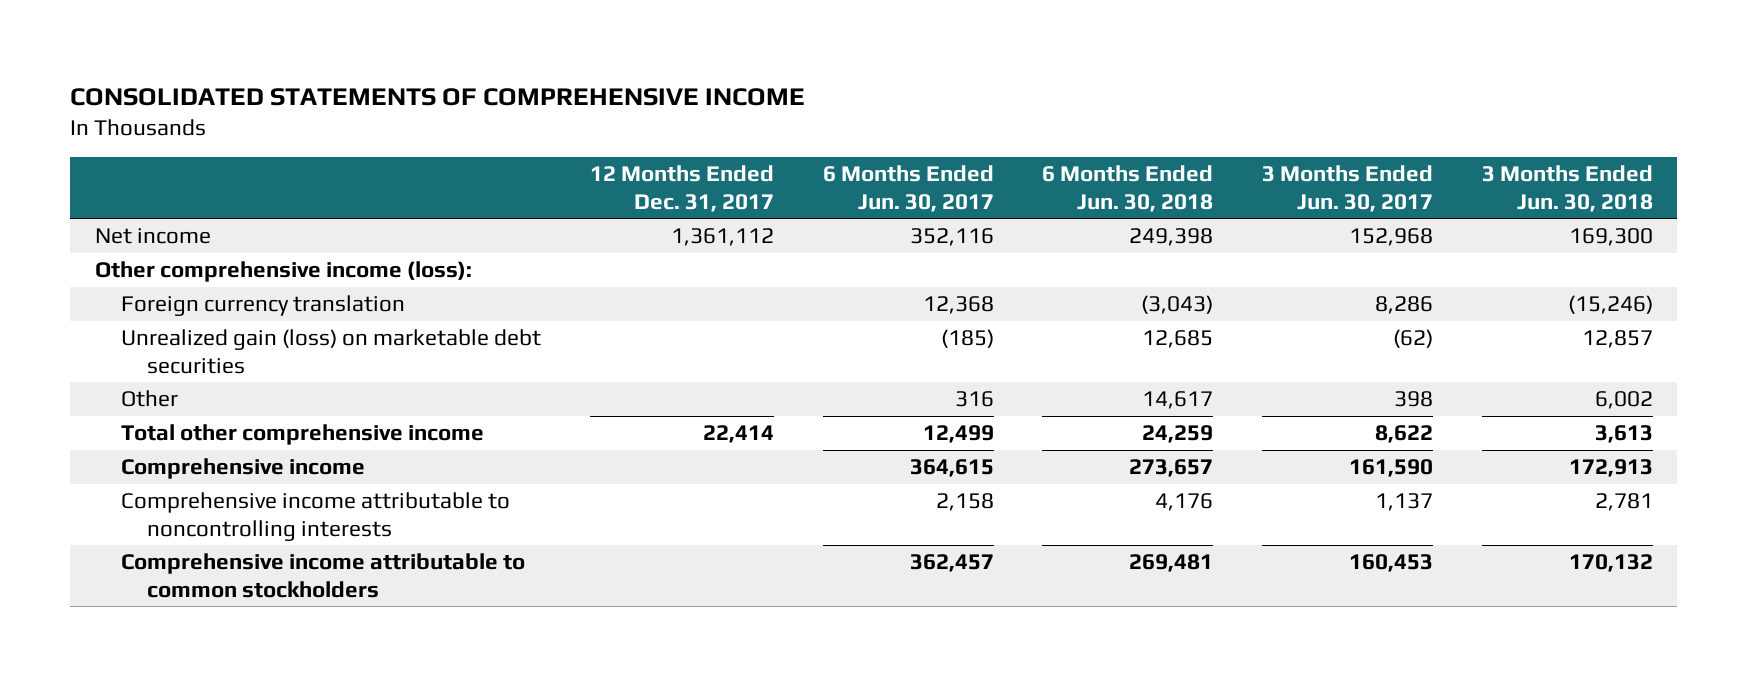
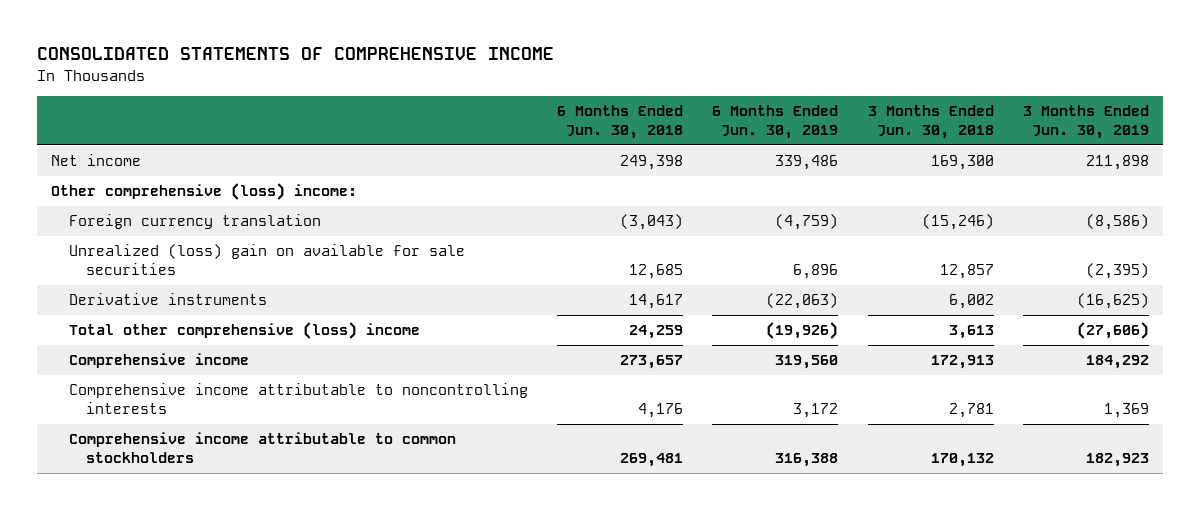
- | 12 Months Ended Dec. 31, 2017 | 6 Months Ended Jun. 30, 2017 | 6 Months Ended Jun. 30, 2018 | 3 Months Ended Jun. 30, 2017 | 3 Months Ended Jun. 30, 2018
+ | 6 Months Ended Jun. 30, 2018 | 6 Months Ended Jun. 30, 2019 | 3 Months Ended Jun. 30, 2018 | 3 Months Ended Jun. 30, 2019
- Other comprehensive income (loss):
+ Other comprehensive (loss) income:
- Unrealized gain (loss) on marketable debt securities | | (185) | 12,685 | (62) | 12,857
- Other | | 316 | 14,617 | 398 | 6,002
- Total other comprehensive income | 22,414 | 12,499 | 24,259 | 8,622 | 3,613
+ Unrealized (loss) gain on available for sale securities | 12,685 | 6,896 | 12,857 | (2,395)
+ Derivative instruments | 14,617 | (22,063) | 6,002 | (16,625)
+ Total other comprehensive (loss) income | 24,259 | (19,926) | 3,613 | (27,606)

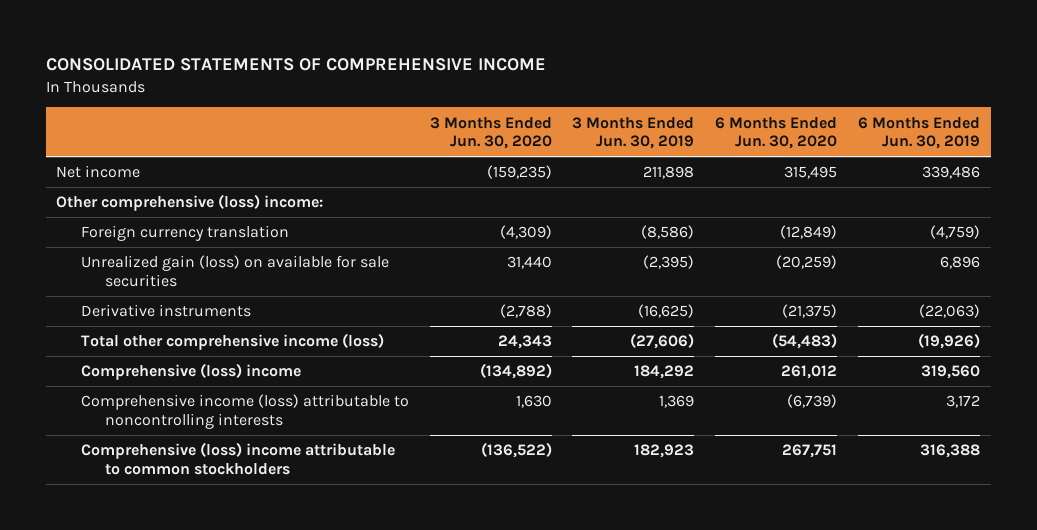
- | 6 Months Ended Jun. 30, 2018 | 6 Months Ended Jun. 30, 2019 | 3 Months Ended Jun. 30, 2018 | 3 Months Ended Jun. 30, 2019
+ | 3 Months Ended Jun. 30, 2020 | 3 Months Ended Jun. 30, 2019 | 6 Months Ended Jun. 30, 2020 | 6 Months Ended Jun. 30, 2019
- Unrealized (loss) gain on available for sale securities | 12,685 | 6,896 | 12,857 | (2,395)
+ Unrealized gain (loss) on available for sale securities | 31,440 | (2,395) | (20,259) | 6,896
- Total other comprehensive (loss) income | 24,259 | (19,926) | 3,613 | (27,606)
- Comprehensive income | 273,657 | 319,560 | 172,913 | 184,292
- Comprehensive income attributable to noncontrolling interests | 4,176 | 3,172 | 2,781 | 1,369
- Comprehensive income attributable to common stockholders | 269,481 | 316,388 | 170,132 | 182,923
+ Total other comprehensive income (loss) | 24,343 | (27,606) | (54,483) | (19,926)
+ Comprehensive (loss) income | (134,892) | 184,292 | 261,012 | 319,560
+ Comprehensive income (loss) attributable to noncontrolling interests | 1,630 | 1,369 | (6,739) | 3,172
+ Comprehensive (loss) income attributable to common stockholders | (136,522) | 182,923 | 267,751 | 316,388

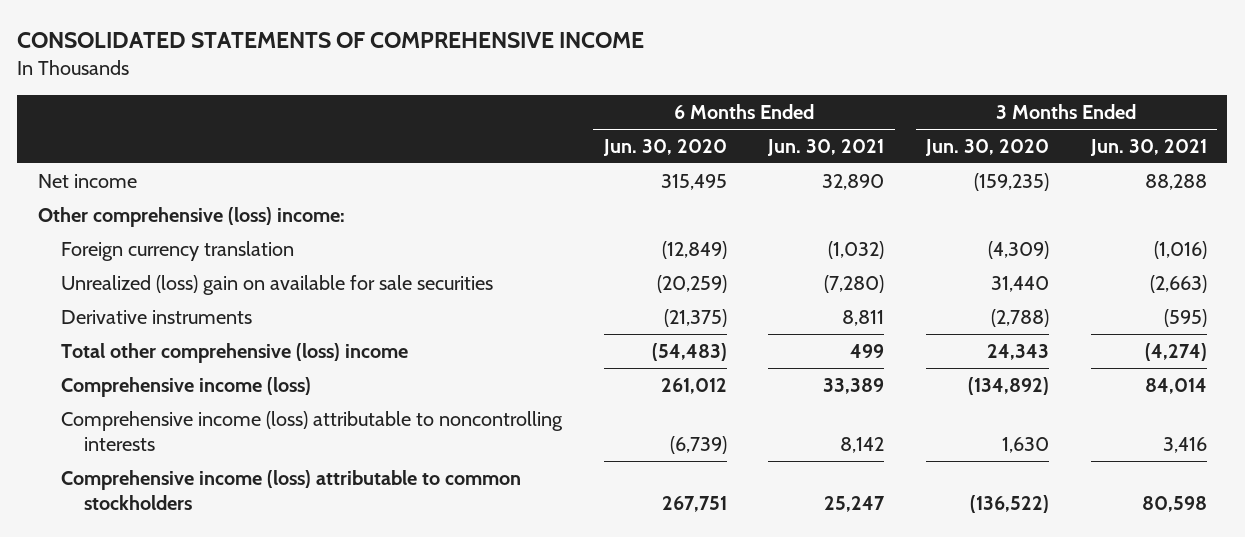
- | 3 Months Ended Jun. 30, 2020 | 3 Months Ended Jun. 30, 2019 | 6 Months Ended Jun. 30, 2020 | 6 Months Ended Jun. 30, 2019
+ | 6 Months Ended Jun. 30, 2020 | 6 Months Ended Jun. 30, 2021 | 3 Months Ended Jun. 30, 2020 | 3 Months Ended Jun. 30, 2021
- Unrealized gain (loss) on available for sale securities | 31,440 | (2,395) | (20,259) | 6,896
+ Unrealized (loss) gain on available for sale securities | (20,259) | (7,280) | 31,440 | (2,663)
- Total other comprehensive income (loss) | 24,343 | (27,606) | (54,483) | (19,926)
- Comprehensive (loss) income | (134,892) | 184,292 | 261,012 | 319,560
+ Total other comprehensive (loss) income | (54,483) | 499 | 24,343 | (4,274)
+ Comprehensive income (loss) | 261,012 | 33,389 | (134,892) | 84,014
- Comprehensive (loss) income attributable to common stockholders | (136,522) | 182,923 | 267,751 | 316,388
+ Comprehensive income (loss) attributable to common stockholders | 267,751 | 25,247 | (136,522) | 80,598

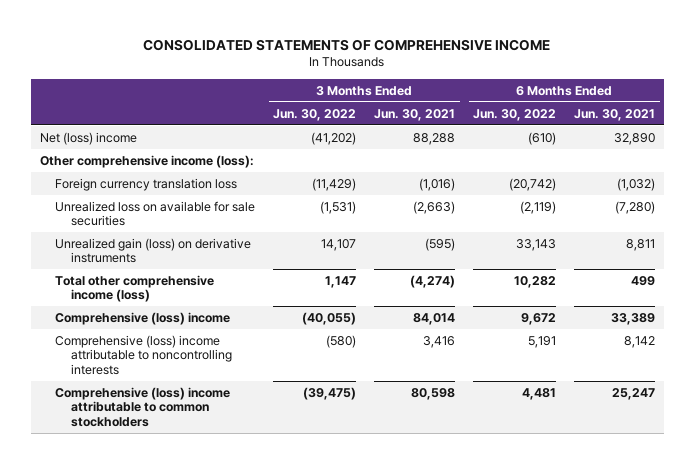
- | 6 Months Ended Jun. 30, 2020 | 6 Months Ended Jun. 30, 2021 | 3 Months Ended Jun. 30, 2020 | 3 Months Ended Jun. 30, 2021
+ | 3 Months Ended Jun. 30, 2022 | 3 Months Ended Jun. 30, 2021 | 6 Months Ended Jun. 30, 2022 | 6 Months Ended Jun. 30, 2021
- Net income | 315,495 | 32,890 | (159,235) | 88,288
- Other comprehensive (loss) income:
- Foreign currency translation | (12,849) | (1,032) | (4,309) | (1,016)
- Unrealized (loss) gain on available for sale securities | (20,259) | (7,280) | 31,440 | (2,663)
- Derivative instruments | (21,375) | 8,811 | (2,788) | (595)
- Total other comprehensive (loss) income | (54,483) | 499 | 24,343 | (4,274)
- Comprehensive income (loss) | 261,012 | 33,389 | (134,892) | 84,014
- Comprehensive income (loss) attributable to noncontrolling interests | (6,739) | 8,142 | 1,630 | 3,416
- Comprehensive income (loss) attributable to common stockholders | 267,751 | 25,247 | (136,522) | 80,598
+ Net (loss) income | (41,202) | 88,288 | (610) | 32,890
+ Other comprehensive income (loss):
+ Foreign currency translation loss | (11,429) | (1,016) | (20,742) | (1,032)
+ Unrealized loss on available for sale securities | (1,531) | (2,663) | (2,119) | (7,280)
+ Unrealized gain (loss) on derivative instruments | 14,107 | (595) | 33,143 | 8,811
+ Total other comprehensive income (loss) | 1,147 | (4,274) | 10,282 | 499
+ Comprehensive (loss) income | (40,055) | 84,014 | 9,672 | 33,389
+ Comprehensive (loss) income attributable to noncontrolling interests | (580) | 3,416 | 5,191 | 8,142
+ Comprehensive (loss) income attributable to common stockholders | (39,475) | 80,598 | 4,481 | 25,247

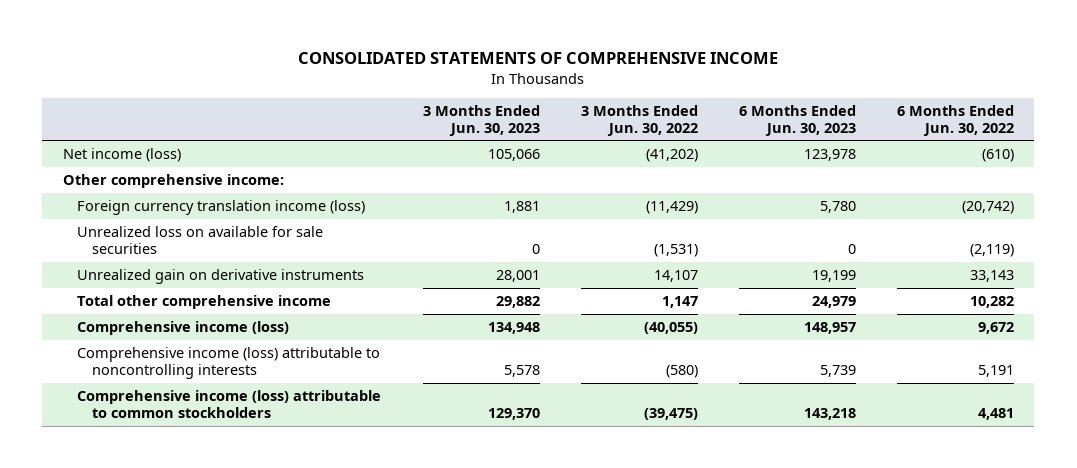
- | 3 Months Ended Jun. 30, 2022 | 3 Months Ended Jun. 30, 2021 | 6 Months Ended Jun. 30, 2022 | 6 Months Ended Jun. 30, 2021
+ | 3 Months Ended Jun. 30, 2023 | 3 Months Ended Jun. 30, 2022 | 6 Months Ended Jun. 30, 2023 | 6 Months Ended Jun. 30, 2022
- Net (loss) income | (41,202) | 88,288 | (610) | 32,890
- Other comprehensive income (loss):
- Foreign currency translation loss | (11,429) | (1,016) | (20,742) | (1,032)
+ Net income (loss) | 105,066 | (41,202) | 123,978 | (610)
+ Other comprehensive income:
+ Foreign currency translation income (loss) | 1,881 | (11,429) | 5,780 | (20,742)
- Unrealized gain (loss) on derivative instruments | 14,107 | (595) | 33,143 | 8,811
- Total other comprehensive income (loss) | 1,147 | (4,274) | 10,282 | 499
- Comprehensive (loss) income | (40,055) | 84,014 | 9,672 | 33,389
- Comprehensive (loss) income attributable to noncontrolling interests | (580) | 3,416 | 5,191 | 8,142
- Comprehensive (loss) income attributable to common stockholders | (39,475) | 80,598 | 4,481 | 25,247
+ Unrealized gain on derivative instruments | 28,001 | 14,107 | 19,199 | 33,143
+ Total other comprehensive income | 29,882 | 1,147 | 24,979 | 10,282
+ Comprehensive income (loss) | 134,948 | (40,055) | 148,957 | 9,672
+ Comprehensive income (loss) attributable to noncontrolling interests | 5,578 | (580) | 5,739 | 5,191
+ Comprehensive income (loss) attributable to common stockholders | 129,370 | (39,475) | 143,218 | 4,481

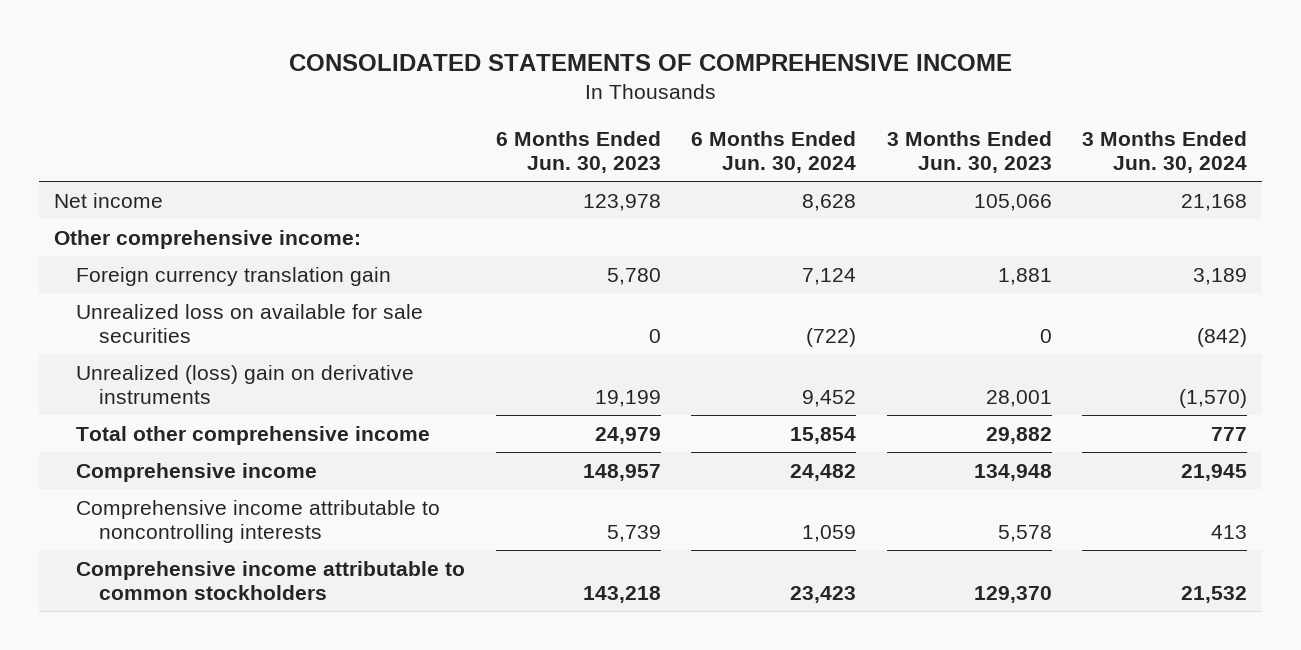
- | 3 Months Ended Jun. 30, 2023 | 3 Months Ended Jun. 30, 2022 | 6 Months Ended Jun. 30, 2023 | 6 Months Ended Jun. 30, 2022
+ | 6 Months Ended Jun. 30, 2023 | 6 Months Ended Jun. 30, 2024 | 3 Months Ended Jun. 30, 2023 | 3 Months Ended Jun. 30, 2024
- Net income (loss) | 105,066 | (41,202) | 123,978 | (610)
+ Net income | 123,978 | 8,628 | 105,066 | 21,168
- Foreign currency translation income (loss) | 1,881 | (11,429) | 5,780 | (20,742)
+ Foreign currency translation gain | 5,780 | 7,124 | 1,881 | 3,189
- Unrealized gain on derivative instruments | 28,001 | 14,107 | 19,199 | 33,143
+ Unrealized (loss) gain on derivative instruments | 19,199 | 9,452 | 28,001 | (1,570)
- Comprehensive income (loss) | 134,948 | (40,055) | 148,957 | 9,672
- Comprehensive income (loss) attributable to noncontrolling interests | 5,578 | (580) | 5,739 | 5,191
- Comprehensive income (loss) attributable to common stockholders | 129,370 | (39,475) | 143,218 | 4,481
+ Comprehensive income | 148,957 | 24,482 | 134,948 | 21,945
+ Comprehensive income attributable to noncontrolling interests | 5,739 | 1,059 | 5,578 | 413
+ Comprehensive income attributable to common stockholders | 143,218 | 23,423 | 129,370 | 21,532

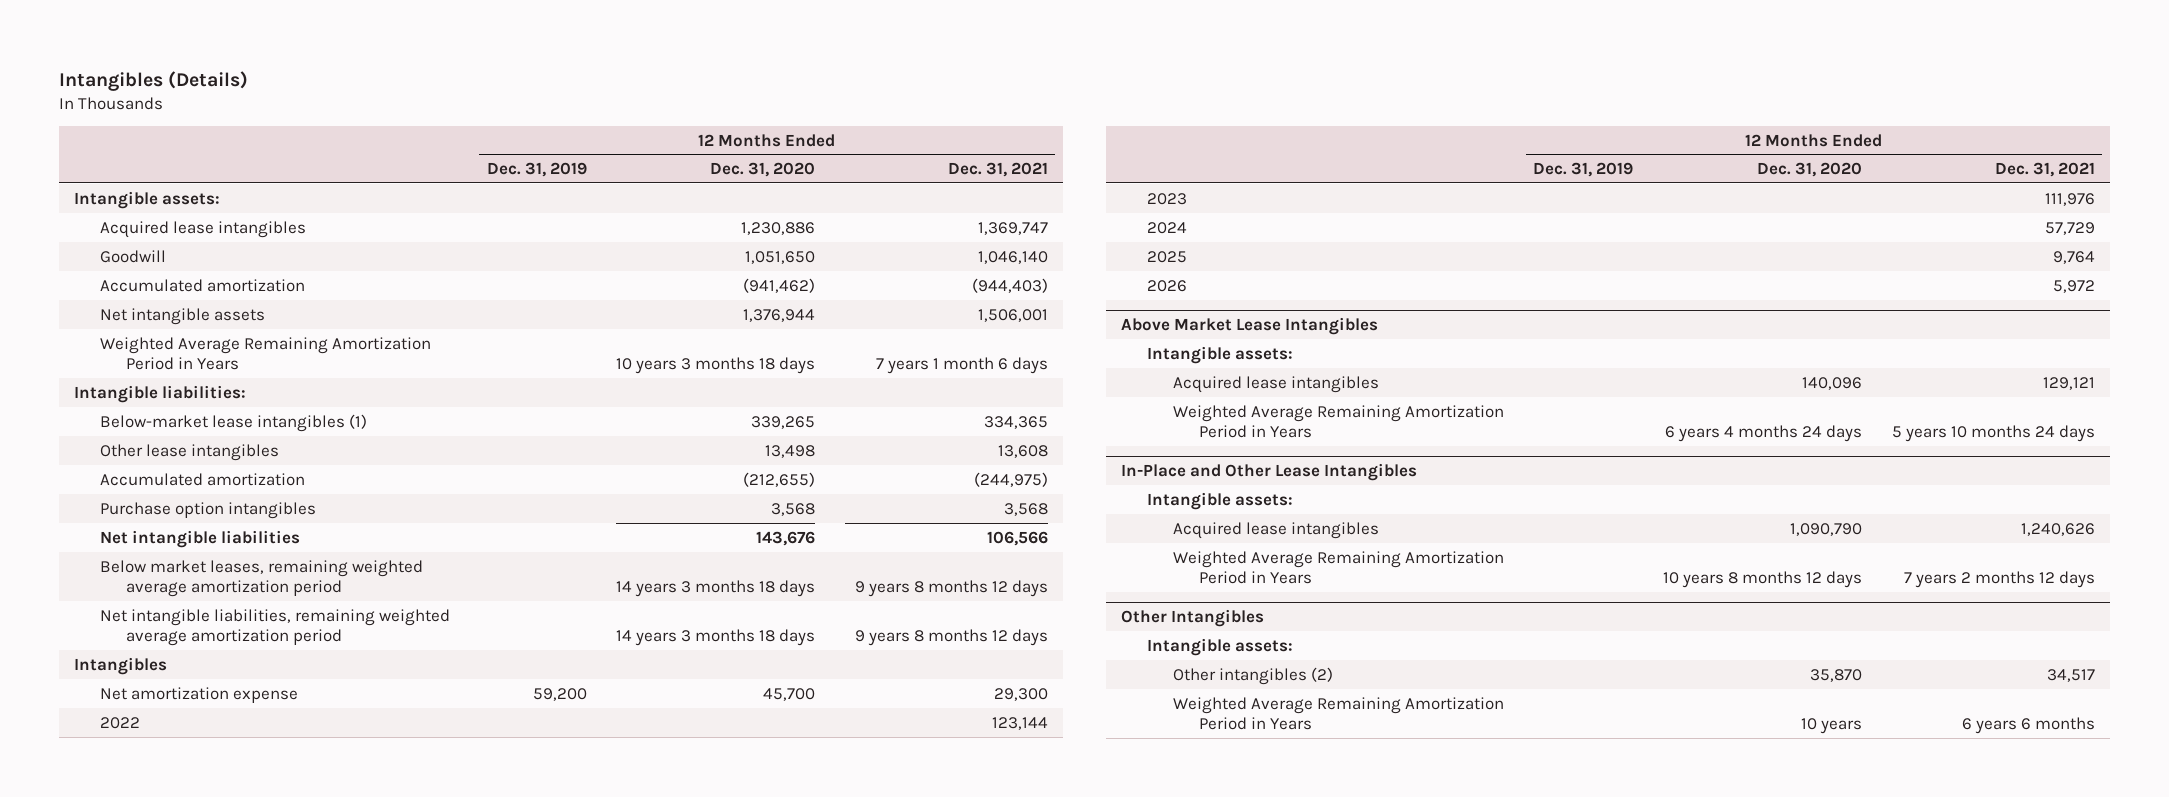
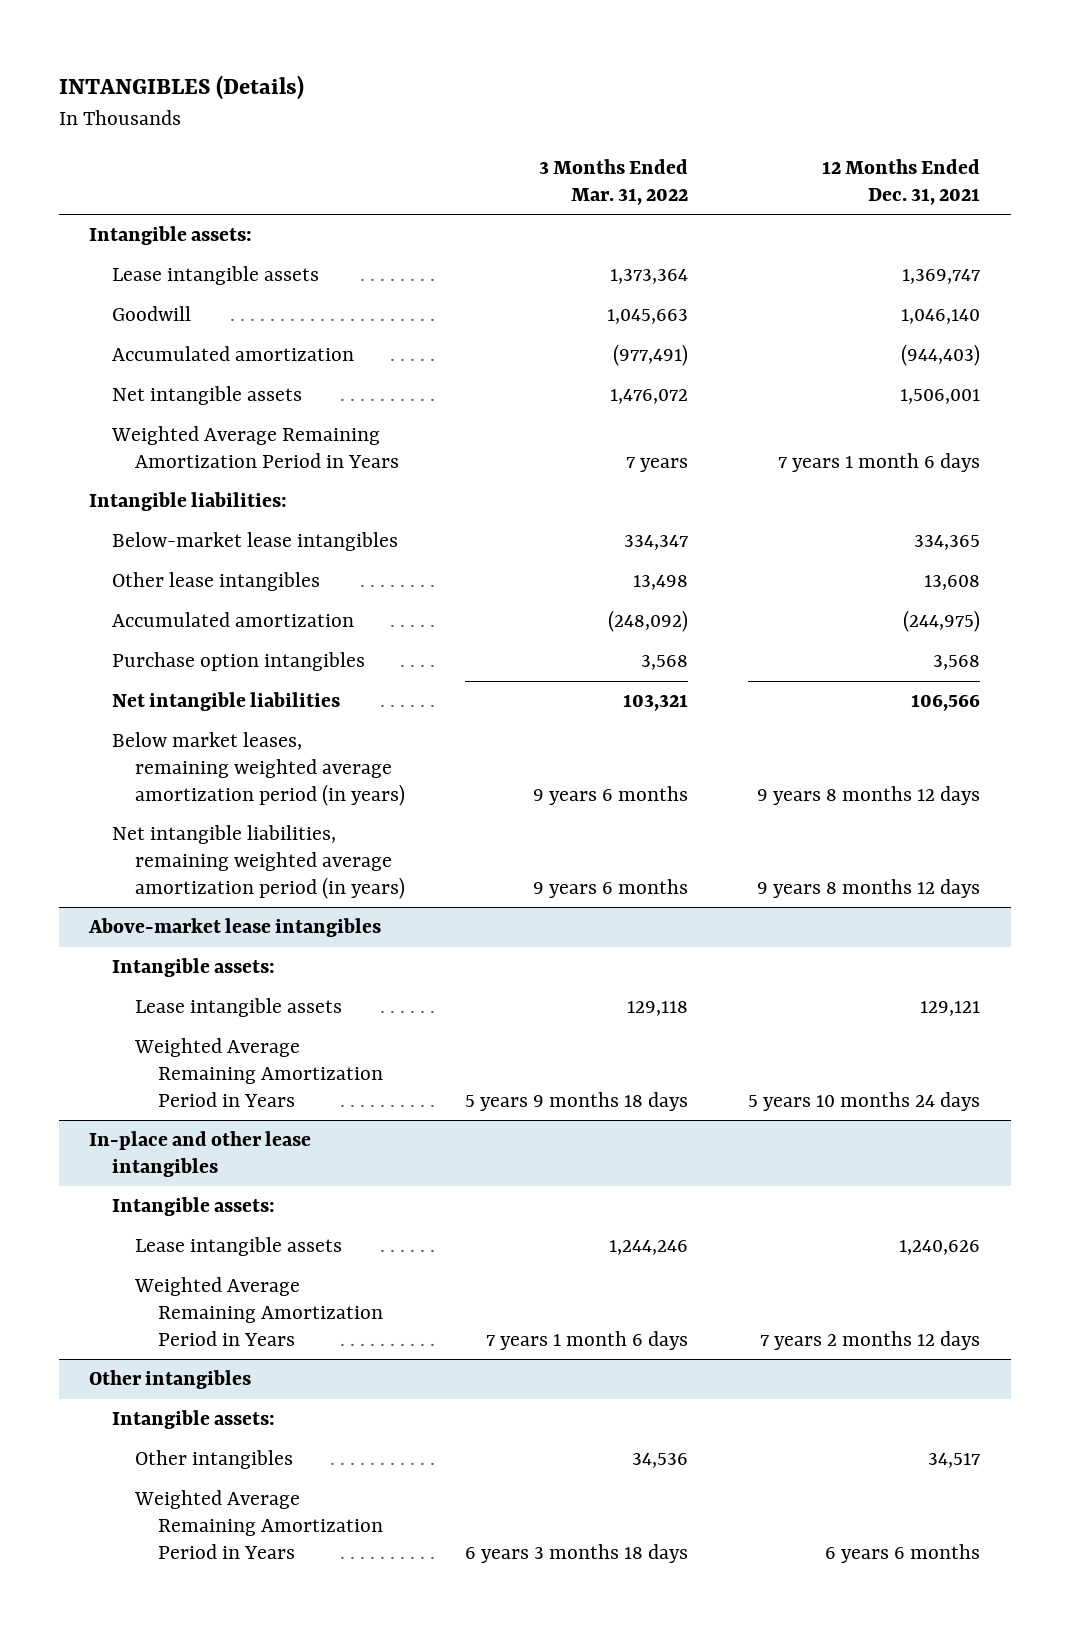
- Intangibles (Details)
+ INTANGIBLES (Details)
- | 12 Months Ended Dec. 31, 2019 | 12 Months Ended Dec. 31, 2020 | 12 Months Ended Dec. 31, 2021
+ | 3 Months Ended Mar. 31, 2022 | 12 Months Ended Dec. 31, 2021
- Acquired lease intangibles | | 1,230,886 | 1,369,747
+ Lease intangible assets | 1,373,364 | 1,369,747
- Below-market lease intangibles (1) | | 339,265 | 334,365
+ Below-market lease intangibles | 334,347 | 334,365
- Below market leases, remaining weighted average amortization period | | 14 years 3 months 18 days | 9 years 8 months 12 days
- Net intangible liabilities, remaining weighted average amortization period | | 14 years 3 months 18 days | 9 years 8 months 12 days
- Intangibles
- Net amortization expense | 59,200 | 45,700 | 29,300
- 2022 | | | 123,144
- 2023 | | | 111,976
- 2024 | | | 57,729
- 2025 | | | 9,764
- 2026 | | | 5,972
- Above Market Lease Intangibles
+ Below market leases, remaining weighted average amortization period (in years) | 9 years 6 months | 9 years 8 months 12 days
+ Net intangible liabilities, remaining weighted average amortization period (in years) | 9 years 6 months | 9 years 8 months 12 days
+ Above-market lease intangibles
- Acquired lease intangibles | | 140,096 | 129,121
+ Lease intangible assets | 129,118 | 129,121
- In-Place and Other Lease Intangibles
+ In-place and other lease intangibles
- Acquired lease intangibles | | 1,090,790 | 1,240,626
+ Lease intangible assets | 1,244,246 | 1,240,626
- Other Intangibles
+ Other intangibles
- Other intangibles (2) | | 35,870 | 34,517
+ Other intangibles | 34,536 | 34,517

